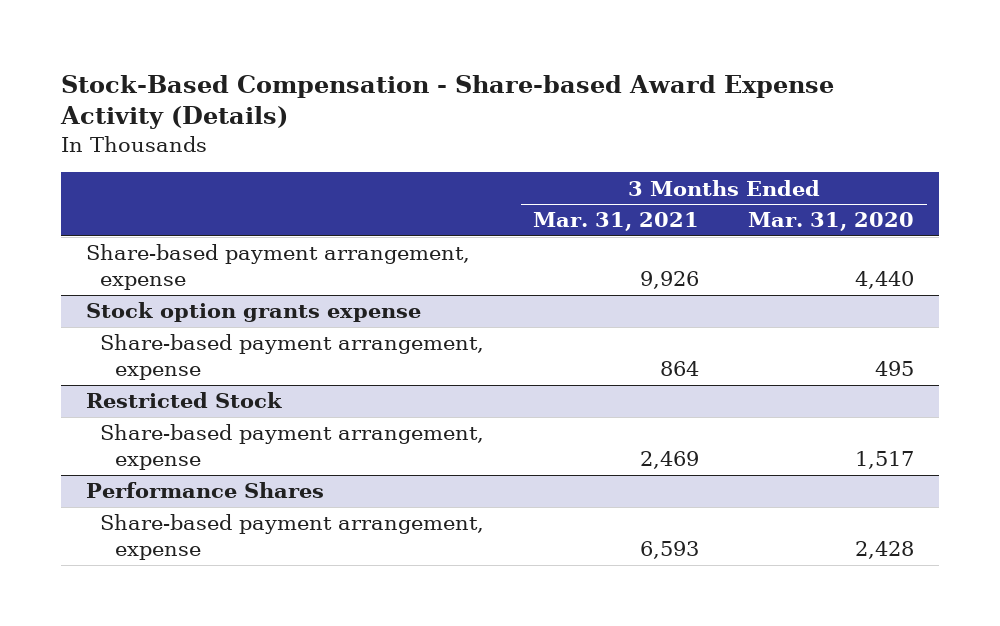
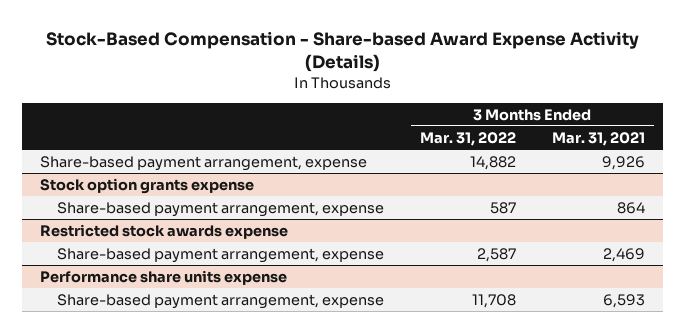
- | 3 Months Ended Mar. 31, 2021 | 3 Months Ended Mar. 31, 2020
+ | 3 Months Ended Mar. 31, 2022 | 3 Months Ended Mar. 31, 2021
- Restricted Stock
+ Restricted stock awards expense
- Performance Shares
+ Performance share units expense

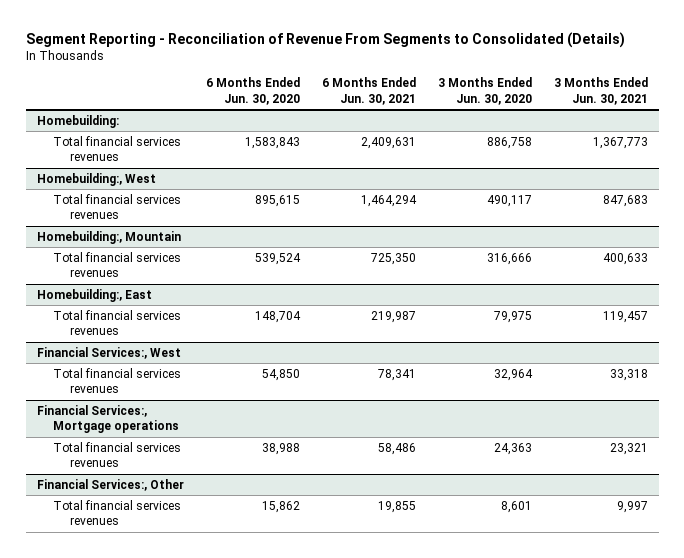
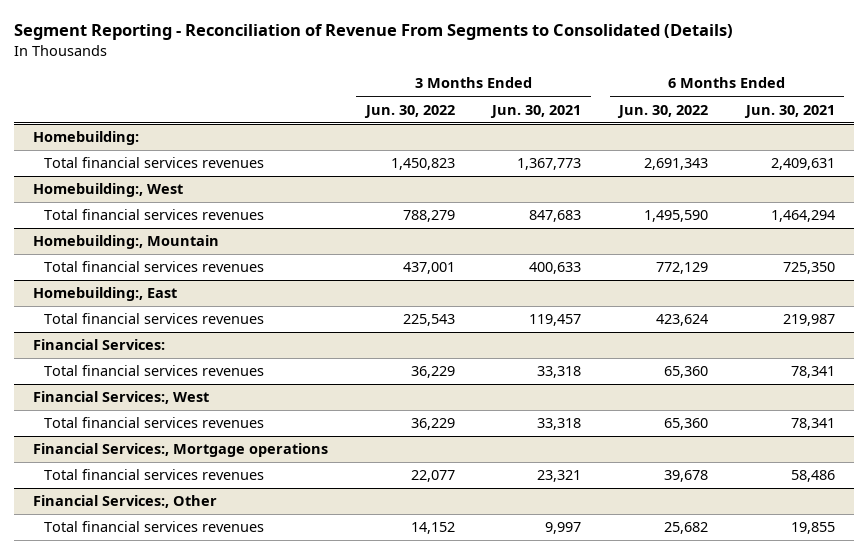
- | 6 Months Ended Jun. 30, 2020 | 6 Months Ended Jun. 30, 2021 | 3 Months Ended Jun. 30, 2020 | 3 Months Ended Jun. 30, 2021
+ | 3 Months Ended Jun. 30, 2022 | 3 Months Ended Jun. 30, 2021 | 6 Months Ended Jun. 30, 2022 | 6 Months Ended Jun. 30, 2021
+ Financial Services:
+ Total financial services revenues | 36,229 | 33,318 | 65,360 | 78,341

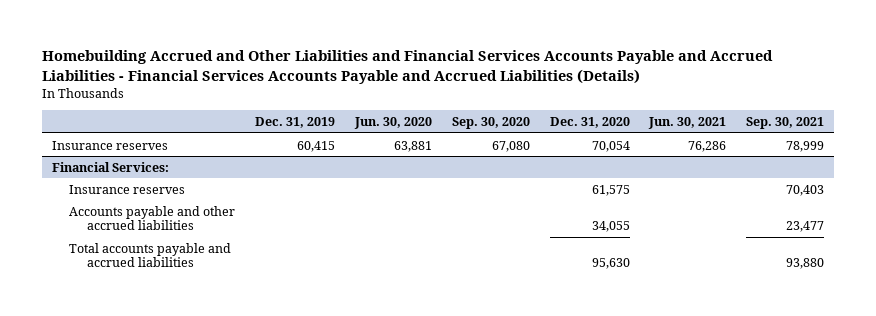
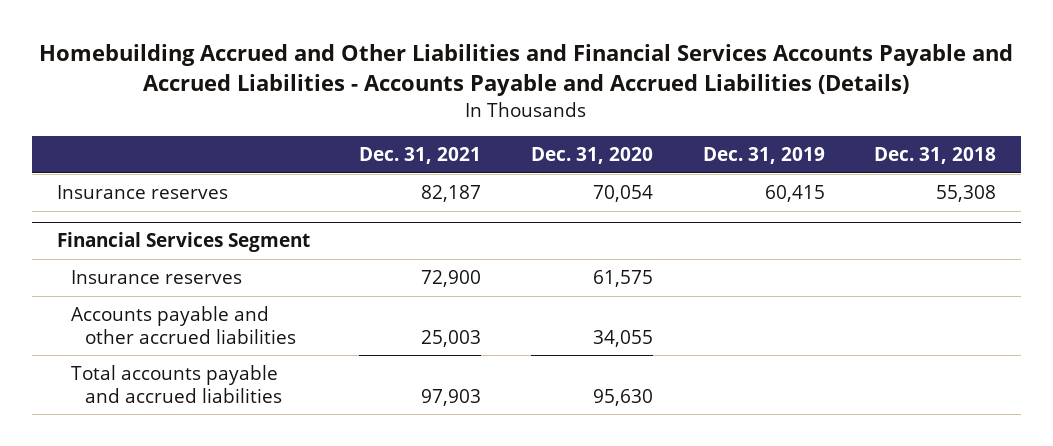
- Homebuilding Accrued and Other Liabilities and Financial Services Accounts Payable and Accrued Liabilities - Financial Services Accounts Payable and Accrued Liabilities (Details)
+ Homebuilding Accrued and Other Liabilities and Financial Services Accounts Payable and Accrued Liabilities - Accounts Payable and Accrued Liabilities (Details)
- | Dec. 31, 2019 | Jun. 30, 2020 | Sep. 30, 2020 | Dec. 31, 2020 | Jun. 30, 2021 | Sep. 30, 2021
+ | Dec. 31, 2021 | Dec. 31, 2020 | Dec. 31, 2019 | Dec. 31, 2018
- Financial Services:
+ Financial Services Segment

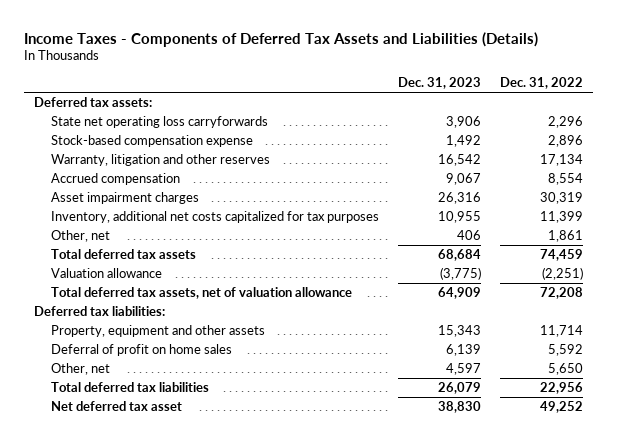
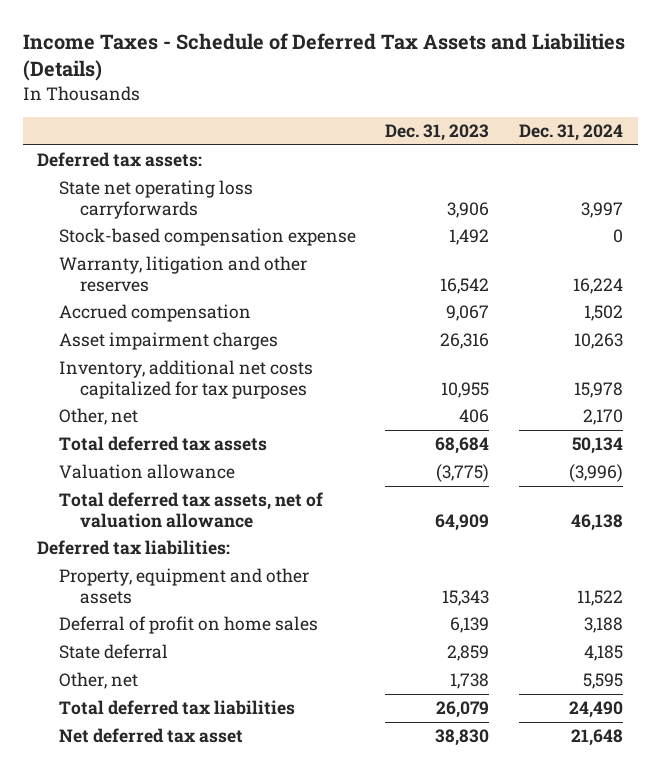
- Income Taxes - Components of Deferred Tax Assets and Liabilities (Details)
+ Income Taxes - Schedule of Deferred Tax Assets and Liabilities (Details)
- | Dec. 31, 2023 | Dec. 31, 2022
+ | Dec. 31, 2023 | Dec. 31, 2024
- Other, net | 4,597 | 5,650
+ State deferral | 2,859 | 4,185
+ Other, net | 1,738 | 5,595

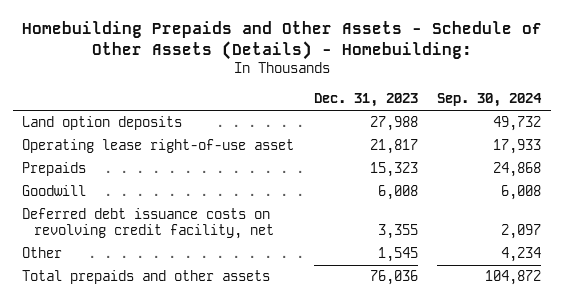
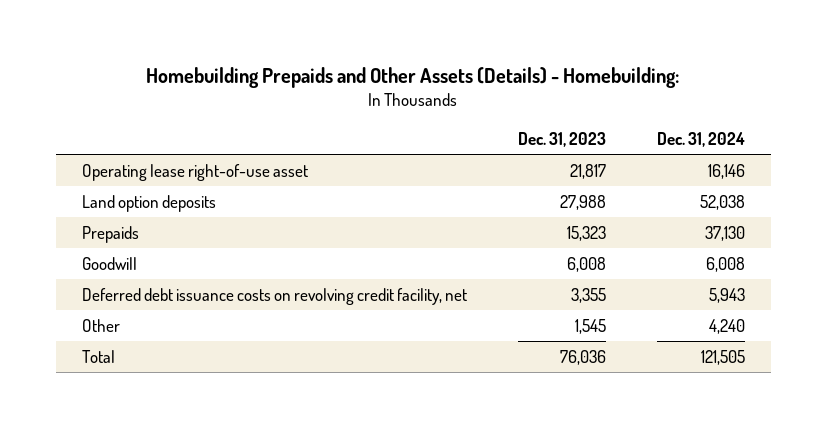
- Homebuilding Prepaids and Other Assets - Schedule of Other Assets (Details) - Homebuilding:
+ Homebuilding Prepaids and Other Assets (Details) - Homebuilding:
- | Dec. 31, 2023 | Sep. 30, 2024
+ | Dec. 31, 2023 | Dec. 31, 2024
moved down: Land option deposits | 27,988 | 52,038
- Total prepaids and other assets | 76,036 | 104,872
+ Total | 76,036 | 121,505

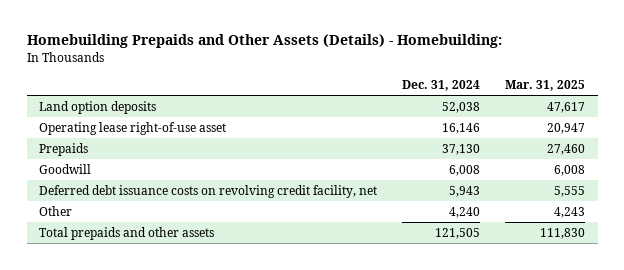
- | Dec. 31, 2023 | Dec. 31, 2024
+ | Dec. 31, 2024 | Mar. 31, 2025
moved down: Operating lease right-of-use asset | 16,146 | 20,947
- Total | 76,036 | 121,505
+ Total prepaids and other assets | 121,505 | 111,830

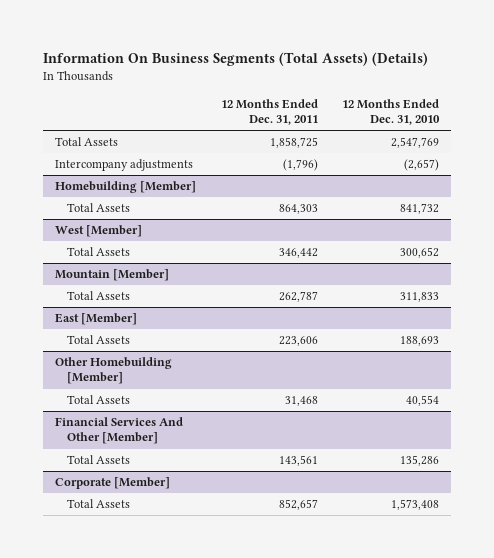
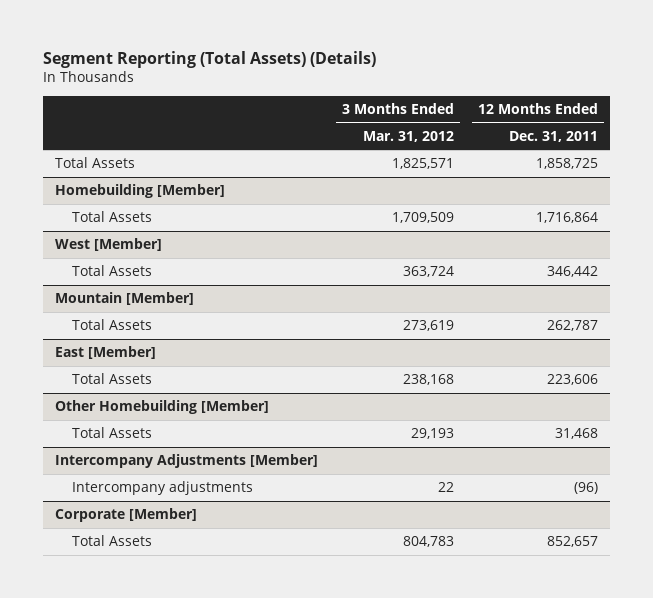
- Information On Business Segments (Total Assets) (Details)
+ Segment Reporting (Total Assets) (Details)
- | 12 Months Ended Dec. 31, 2011 | 12 Months Ended Dec. 31, 2010
+ | 3 Months Ended Mar. 31, 2012 | 12 Months Ended Dec. 31, 2011
- Intercompany adjustments | (1,796) | (2,657)
@ Homebuilding [Member]
- Total Assets | 864,303 | 841,732
+ Total Assets | 1,709,509 | 1,716,864
- Financial Services And Other [Member]
- Total Assets | 143,561 | 135,286
+ Intercompany Adjustments [Member]
+ Intercompany adjustments | 22 | (96)

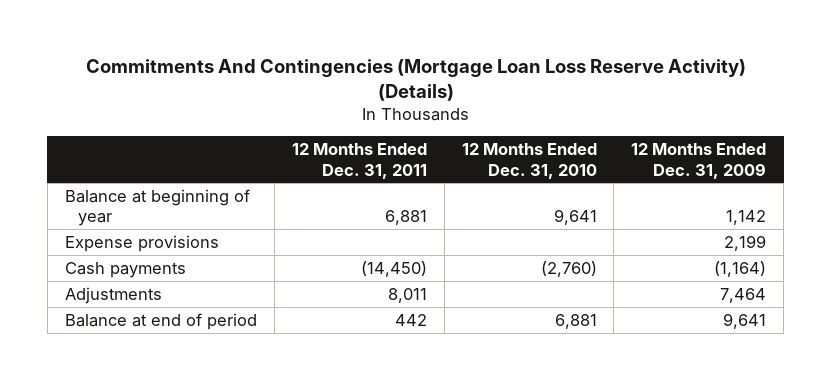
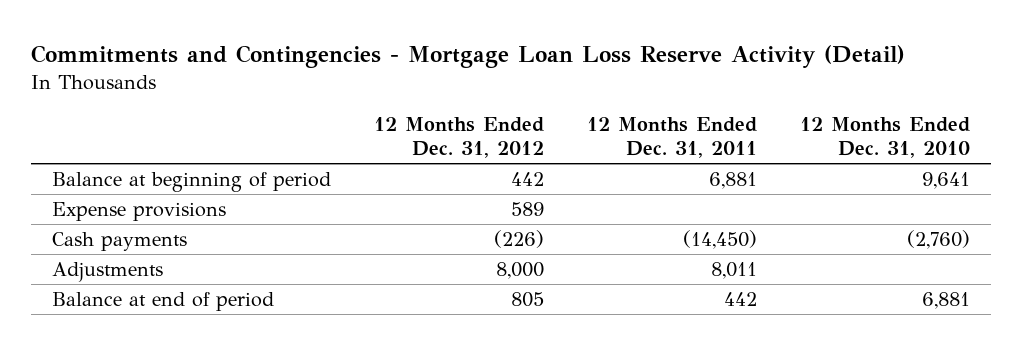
- Commitments And Contingencies (Mortgage Loan Loss Reserve Activity) (Details)
+ Commitments and Contingencies - Mortgage Loan Loss Reserve Activity (Detail)
- | 12 Months Ended Dec. 31, 2011 | 12 Months Ended Dec. 31, 2010 | 12 Months Ended Dec. 31, 2009
+ | 12 Months Ended Dec. 31, 2012 | 12 Months Ended Dec. 31, 2011 | 12 Months Ended Dec. 31, 2010
- Balance at beginning of year | 6,881 | 9,641 | 1,142
+ Balance at beginning of period | 442 | 6,881 | 9,641

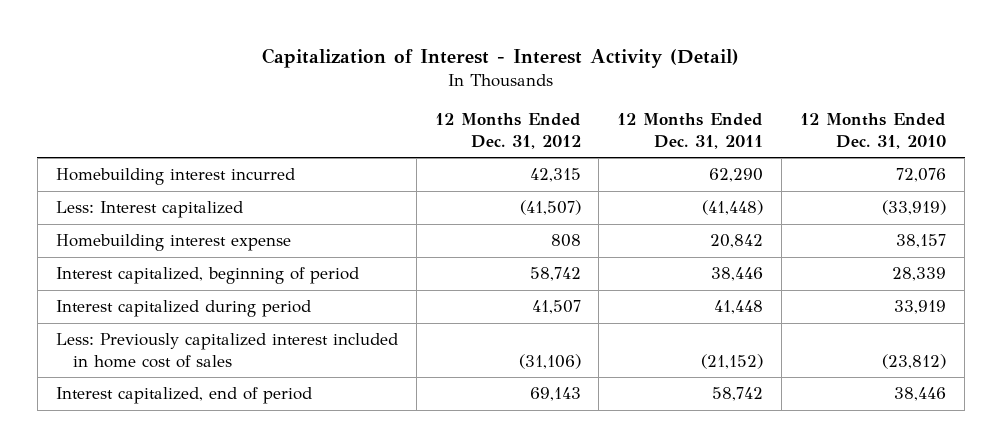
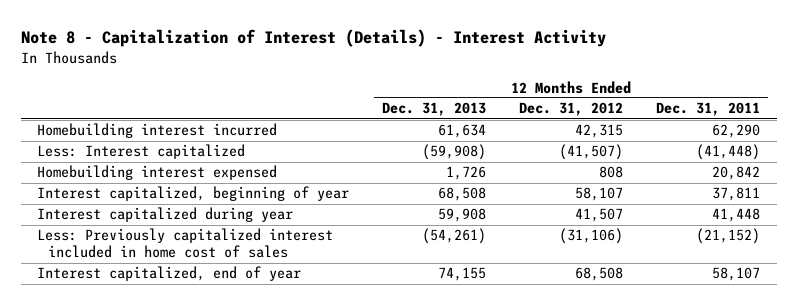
- Capitalization of Interest - Interest Activity (Detail)
+ Note 8 - Capitalization of Interest (Details) - Interest Activity
- | 12 Months Ended Dec. 31, 2012 | 12 Months Ended Dec. 31, 2011 | 12 Months Ended Dec. 31, 2010
+ | 12 Months Ended Dec. 31, 2013 | 12 Months Ended Dec. 31, 2012 | 12 Months Ended Dec. 31, 2011
- Homebuilding interest expense | 808 | 20,842 | 38,157
- Interest capitalized, beginning of period | 58,742 | 38,446 | 28,339
- Interest capitalized during period | 41,507 | 41,448 | 33,919
+ Homebuilding interest expensed | 1,726 | 808 | 20,842
+ Interest capitalized, beginning of year | 68,508 | 58,107 | 37,811
+ Interest capitalized during year | 59,908 | 41,507 | 41,448
- Interest capitalized, end of period | 69,143 | 58,742 | 38,446
+ Interest capitalized, end of year | 74,155 | 68,508 | 58,107

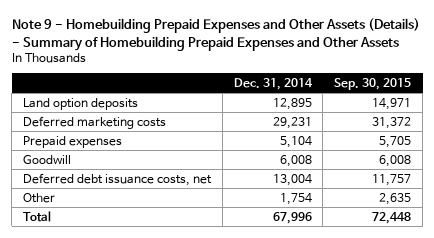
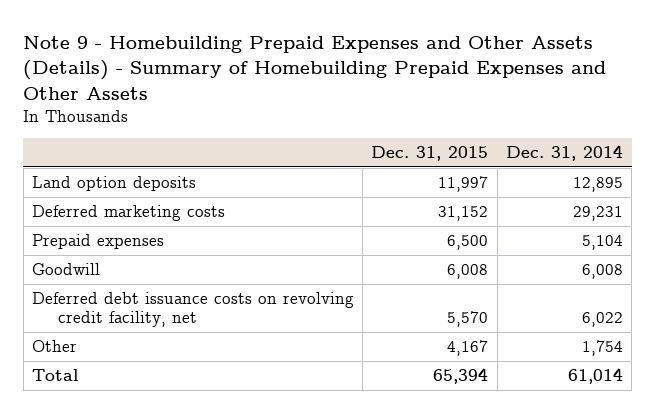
- | Dec. 31, 2014 | Sep. 30, 2015
+ | Dec. 31, 2015 | Dec. 31, 2014
- Deferred debt issuance costs, net | 13,004 | 11,757
+ Deferred debt issuance costs on revolving credit facility, net | 5,570 | 6,022
- Total | 67,996 | 72,448
+ Total | 65,394 | 61,014

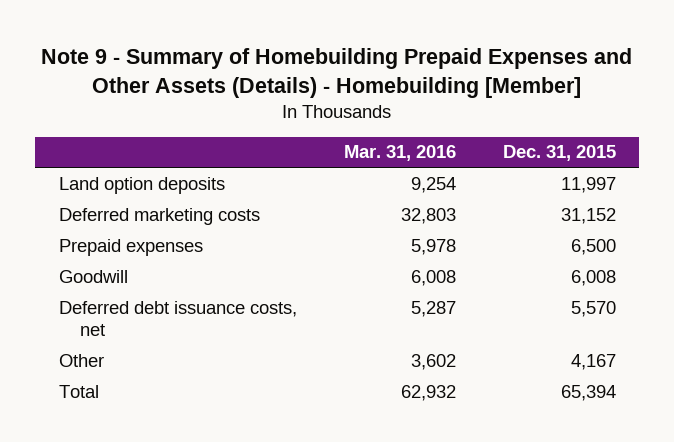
- Note 9 - Homebuilding Prepaid Expenses and Other Assets (Details) - Summary of Homebuilding Prepaid Expenses and Other Assets
+ Note 9 - Summary of Homebuilding Prepaid Expenses and Other Assets (Details) - Homebuilding [Member]
- | Dec. 31, 2015 | Dec. 31, 2014
+ | Mar. 31, 2016 | Dec. 31, 2015
- Deferred debt issuance costs on revolving credit facility, net | 5,570 | 6,022
+ Deferred debt issuance costs, net | 5,287 | 5,570

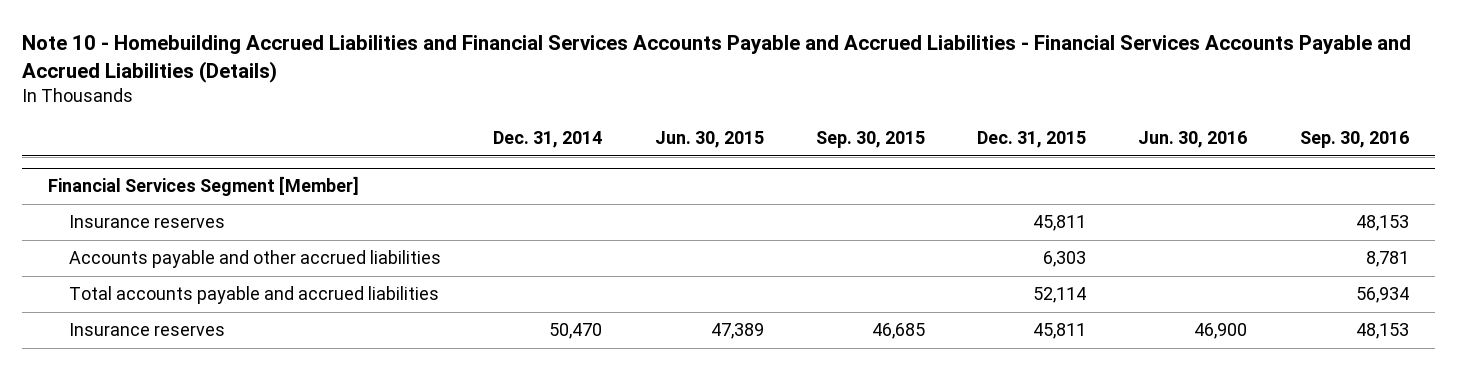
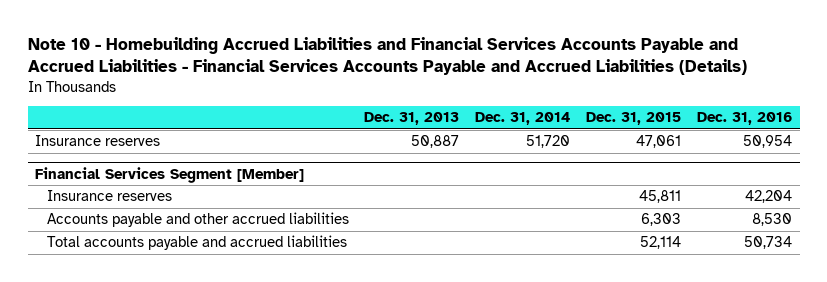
- | Dec. 31, 2014 | Jun. 30, 2015 | Sep. 30, 2015 | Dec. 31, 2015 | Jun. 30, 2016 | Sep. 30, 2016
+ | Dec. 31, 2013 | Dec. 31, 2014 | Dec. 31, 2015 | Dec. 31, 2016
+ Insurance reserves | 50,887 | 51,720 | 47,061 | 50,954
@ Financial Services Segment [Member]
- Insurance reserves | 50,470 | 47,389 | 46,685 | 45,811 | 46,900 | 48,153

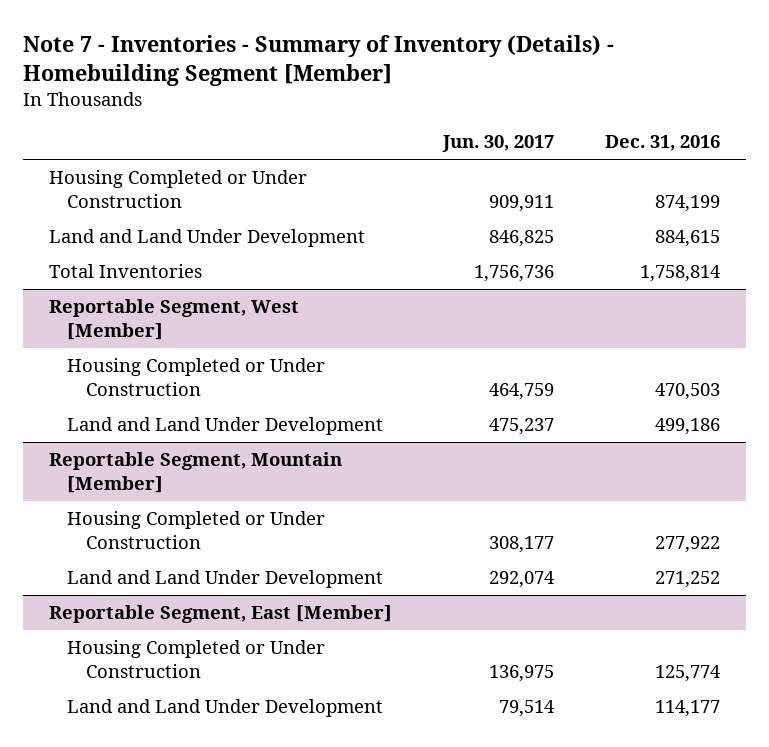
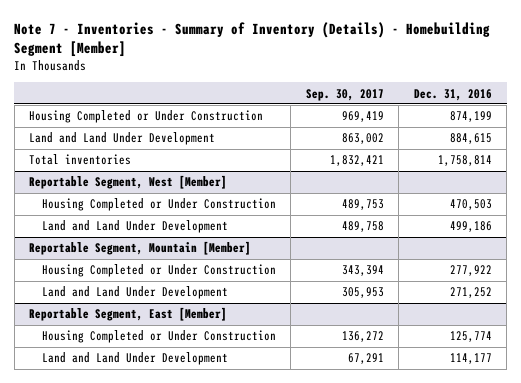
- | Jun. 30, 2017 | Dec. 31, 2016
+ | Sep. 30, 2017 | Dec. 31, 2016
- Total Inventories | 1,756,736 | 1,758,814
+ Total inventories | 1,832,421 | 1,758,814

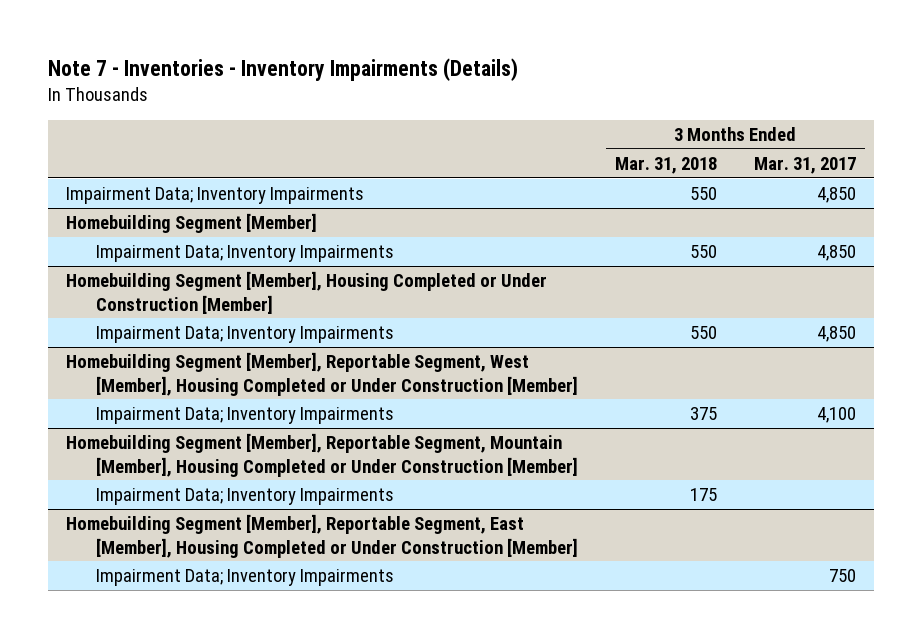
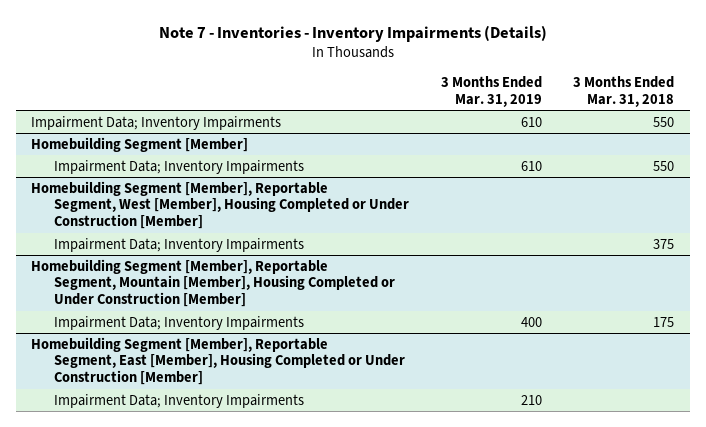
- | 3 Months Ended Mar. 31, 2018 | 3 Months Ended Mar. 31, 2017
+ | 3 Months Ended Mar. 31, 2019 | 3 Months Ended Mar. 31, 2018
- Homebuilding Segment [Member], Housing Completed or Under Construction [Member]
- Impairment Data; Inventory Impairments | 550 | 4,850

